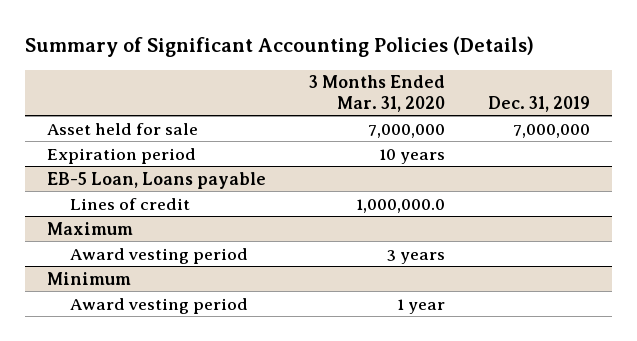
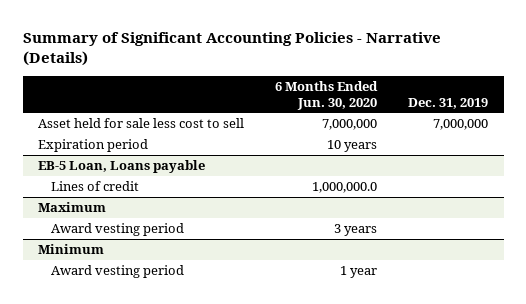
- Summary of Significant Accounting Policies (Details)
+ Summary of Significant Accounting Policies - Narrative (Details)
- | 3 Months Ended Mar. 31, 2020 | Dec. 31, 2019
+ | 6 Months Ended Jun. 30, 2020 | Dec. 31, 2019
- Asset held for sale | 7,000,000 | 7,000,000
+ Asset held for sale less cost to sell | 7,000,000 | 7,000,000

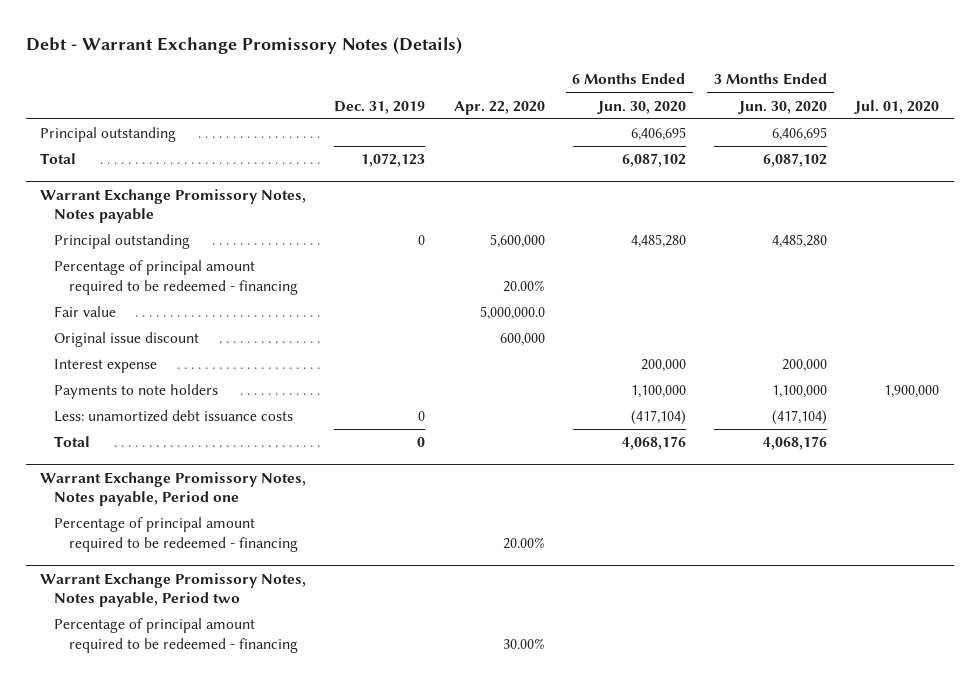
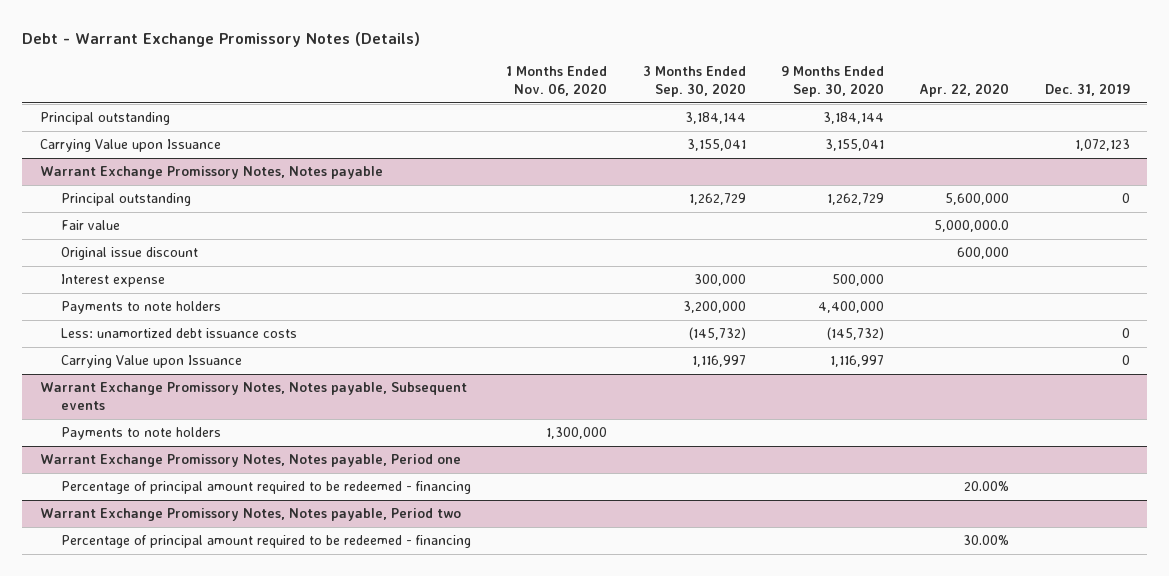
- | Dec. 31, 2019 | Apr. 22, 2020 | 6 Months Ended Jun. 30, 2020 | 3 Months Ended Jun. 30, 2020 | Jul. 01, 2020
+ | 1 Months Ended Nov. 06, 2020 | 3 Months Ended Sep. 30, 2020 | 9 Months Ended Sep. 30, 2020 | Apr. 22, 2020 | Dec. 31, 2019
- Total | 1,072,123 | | 6,087,102 | 6,087,102 |
+ Carrying Value upon Issuance | | 3,155,041 | 3,155,041 | | 1,072,123
@ Warrant Exchange Promissory Notes, Notes payable
- Percentage of principal amount required to be redeemed - financing | | 20.00% | | |
- Total | 0 | | 4,068,176 | 4,068,176 |
+ Carrying Value upon Issuance | | 1,116,997 | 1,116,997 | | 0
+ Warrant Exchange Promissory Notes, Notes payable, Subsequent events
+ Payments to note holders | 1,300,000 | | | |

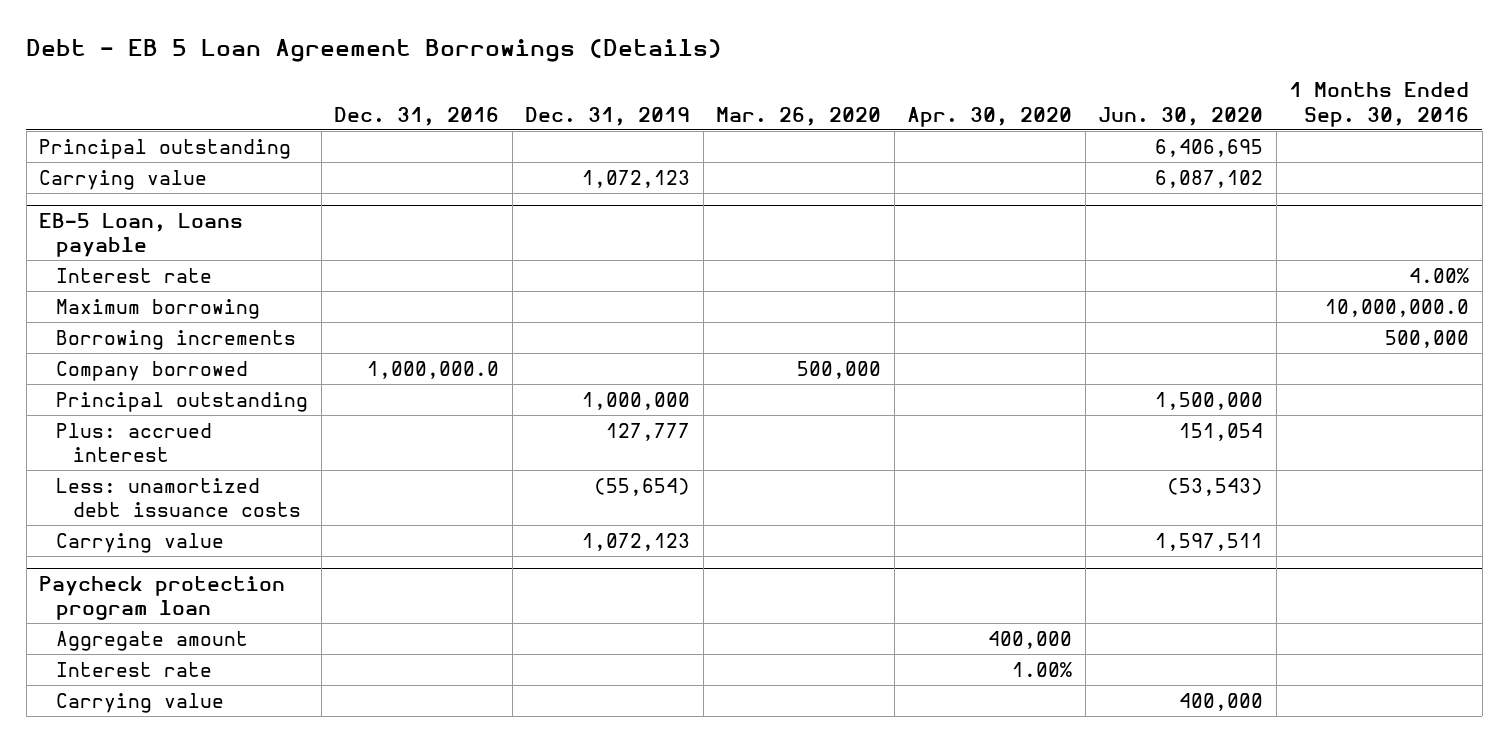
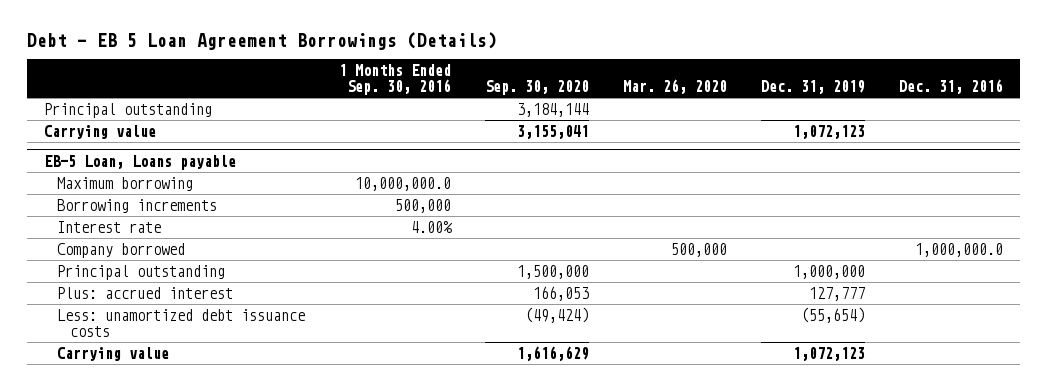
- | Dec. 31, 2016 | Dec. 31, 2019 | Mar. 26, 2020 | Apr. 30, 2020 | Jun. 30, 2020 | 1 Months Ended Sep. 30, 2016
+ | 1 Months Ended Sep. 30, 2016 | Sep. 30, 2020 | Mar. 26, 2020 | Dec. 31, 2019 | Dec. 31, 2016
@ EB-5 Loan, Loans payable
moved down: Interest rate | 4.00% | | | |
- Paycheck protection program loan
- Aggregate amount | | | | 400,000 | |
- Interest rate | | | | 1.00% | |
- Carrying value | | | | | 400,000 |

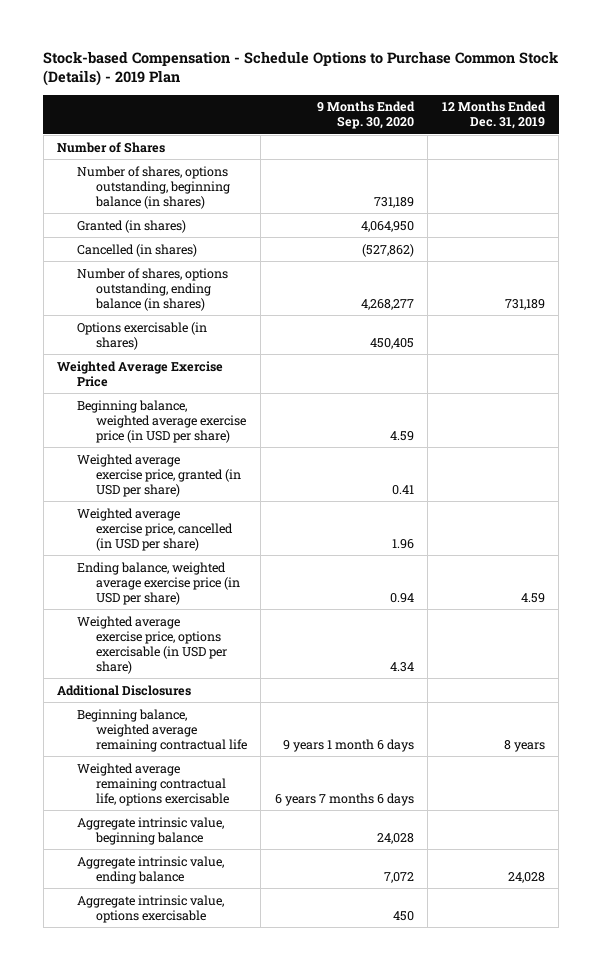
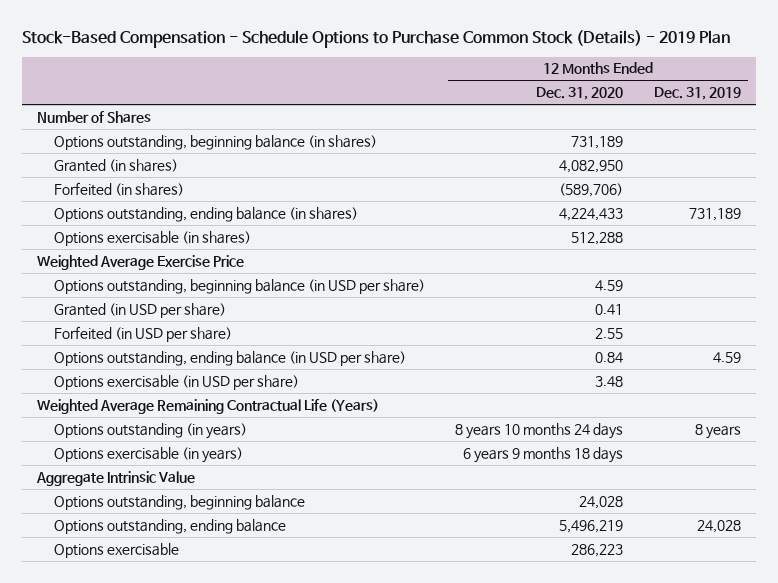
- Stock-based Compensation - Schedule Options to Purchase Common Stock (Details) - 2019 Plan
+ Stock-Based Compensation - Schedule Options to Purchase Common Stock (Details) - 2019 Plan
- | 9 Months Ended Sep. 30, 2020 | 12 Months Ended Dec. 31, 2019
+ | 12 Months Ended Dec. 31, 2020 | 12 Months Ended Dec. 31, 2019
- Number of shares, options outstanding, beginning balance (in shares) | 731,189 |
+ Options outstanding, beginning balance (in shares) | 731,189 |
- Cancelled (in shares) | (527,862) |
- Number of shares, options outstanding, ending balance (in shares) | 4,268,277 | 731,189
+ Forfeited (in shares) | (589,706) |
+ Options outstanding, ending balance (in shares) | 4,224,433 | 731,189
- Beginning balance, weighted average exercise price (in USD per share) | 4.59 |
- Weighted average exercise price, granted (in USD per share) | 0.41 |
- Weighted average exercise price, cancelled (in USD per share) | 1.96 |
- Ending balance, weighted average exercise price (in USD per share) | 0.94 | 4.59
- Weighted average exercise price, options exercisable (in USD per share) | 4.34 |
- Additional Disclosures
- Beginning balance, weighted average remaining contractual life | 9 years 1 month 6 days | 8 years
- Weighted average remaining contractual life, options exercisable | 6 years 7 months 6 days |
- Aggregate intrinsic value, beginning balance | 24,028 |
- Aggregate intrinsic value, ending balance | 7,072 | 24,028
- Aggregate intrinsic value, options exercisable | 450 |
+ Options outstanding, beginning balance (in USD per share) | 4.59 |
+ Granted (in USD per share) | 0.41 |
+ Forfeited (in USD per share) | 2.55 |
+ Options outstanding, ending balance (in USD per share) | 0.84 | 4.59
+ Options exercisable (in USD per share) | 3.48 |
+ Weighted Average Remaining Contractual Life (Years)
+ Options outstanding (in years) | 8 years 10 months 24 days | 8 years
+ Options exercisable (in years) | 6 years 9 months 18 days |
+ Aggregate Intrinsic Value
+ Options outstanding, beginning balance | 24,028 |
+ Options outstanding, ending balance | 5,496,219 | 24,028
+ Options exercisable | 286,223 |

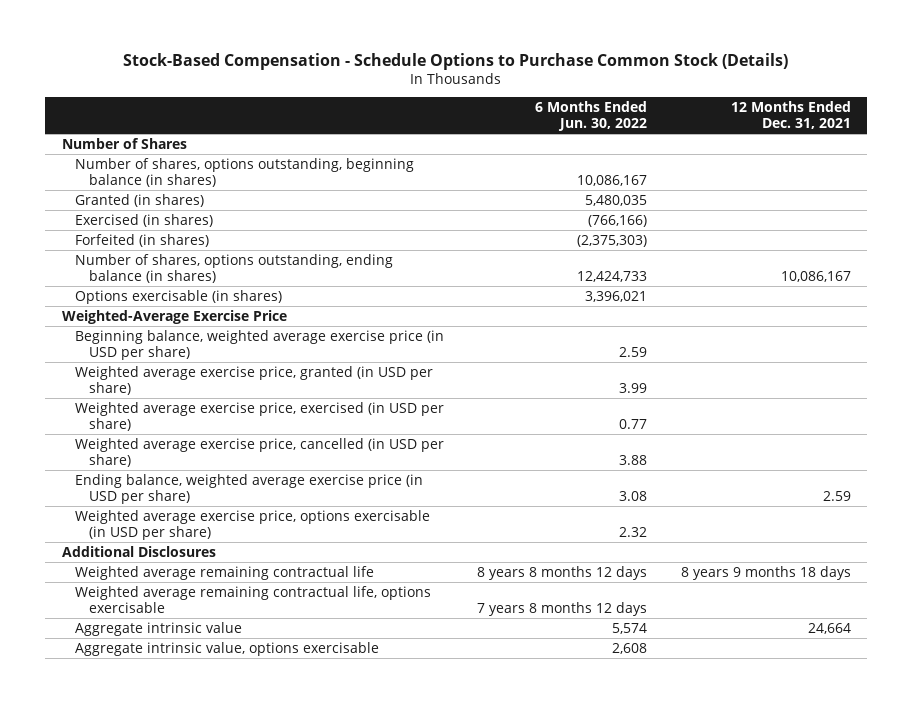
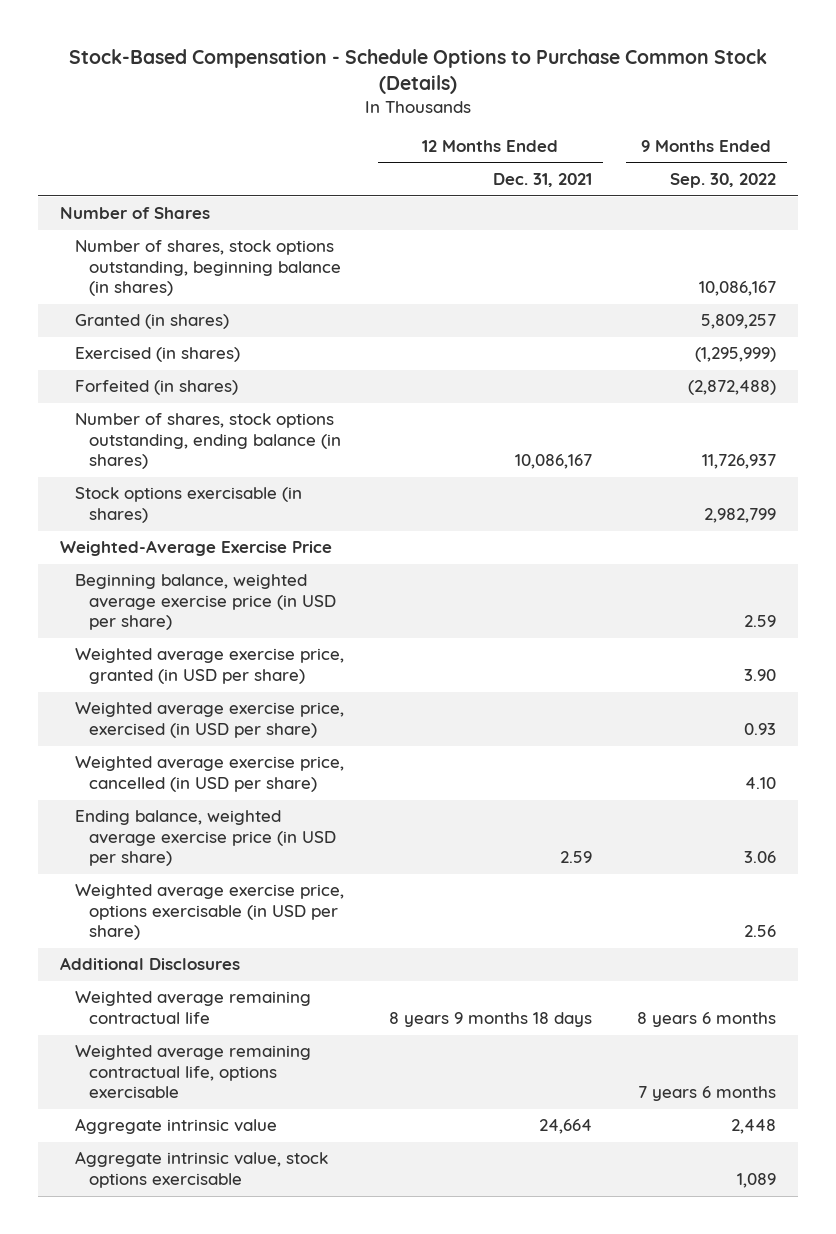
- | 6 Months Ended Jun. 30, 2022 | 12 Months Ended Dec. 31, 2021
+ | 12 Months Ended Dec. 31, 2021 | 9 Months Ended Sep. 30, 2022
- Number of shares, options outstanding, beginning balance (in shares) | 10,086,167 |
+ Number of shares, stock options outstanding, beginning balance (in shares) | | 10,086,167
- Number of shares, options outstanding, ending balance (in shares) | 12,424,733 | 10,086,167
- Options exercisable (in shares) | 3,396,021 |
+ Number of shares, stock options outstanding, ending balance (in shares) | 10,086,167 | 11,726,937
+ Stock options exercisable (in shares) | | 2,982,799
- Aggregate intrinsic value, options exercisable | 2,608 |
+ Aggregate intrinsic value, stock options exercisable | | 1,089

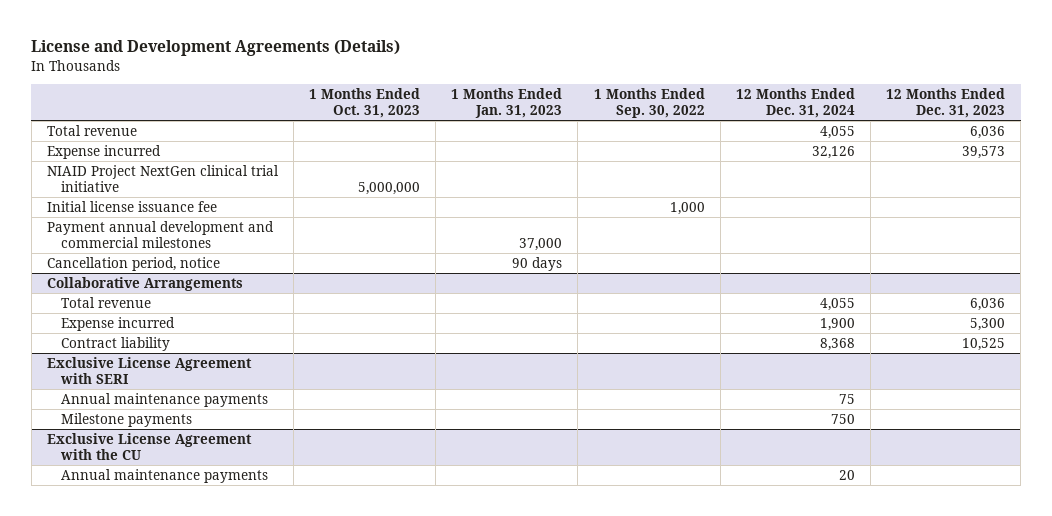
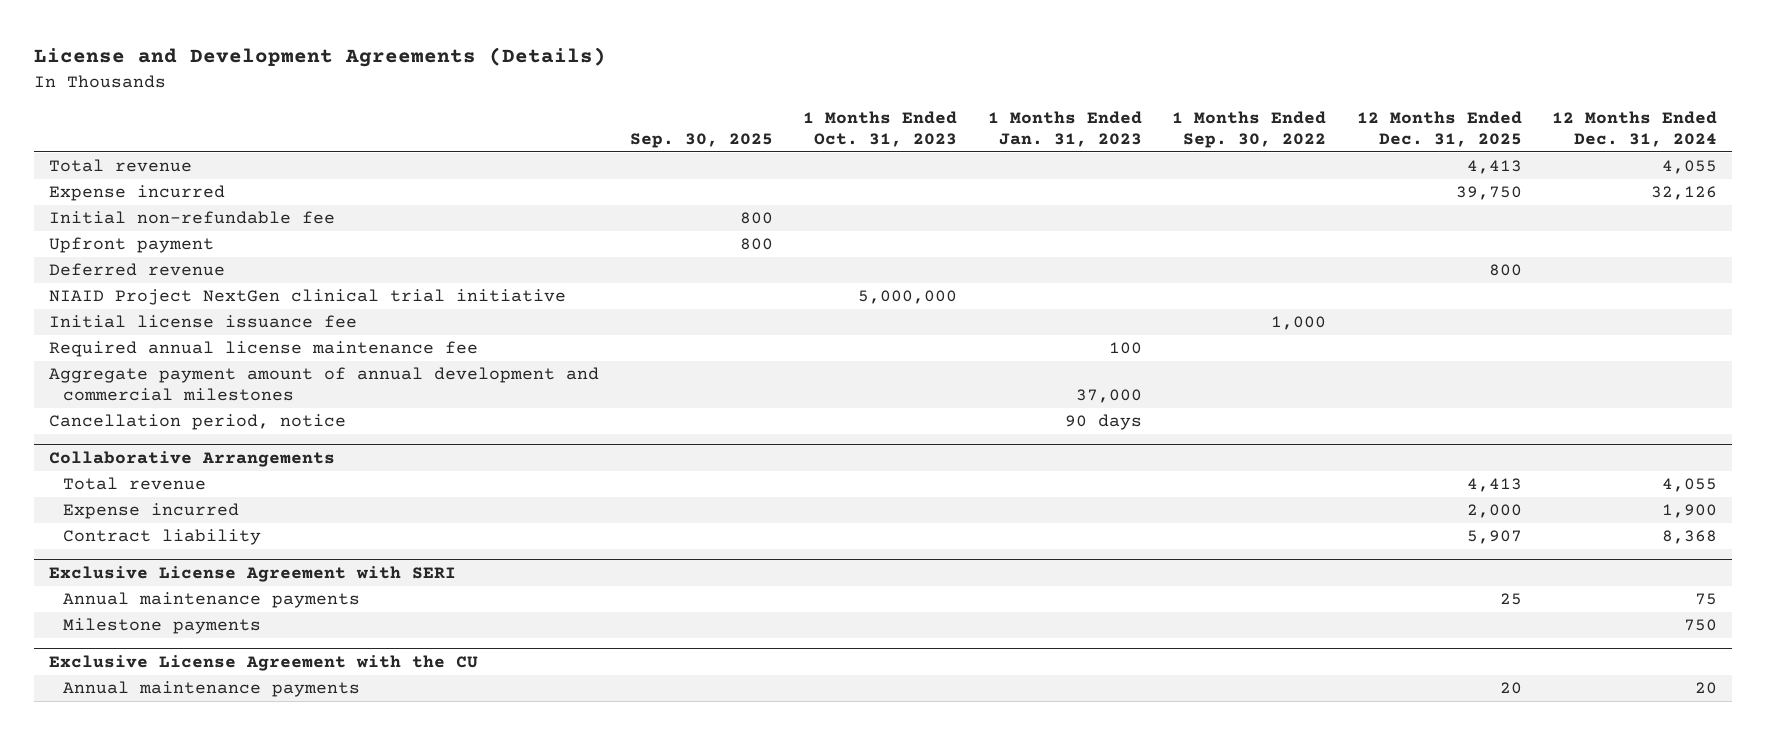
- | 1 Months Ended Oct. 31, 2023 | 1 Months Ended Jan. 31, 2023 | 1 Months Ended Sep. 30, 2022 | 12 Months Ended Dec. 31, 2024 | 12 Months Ended Dec. 31, 2023
+ | Sep. 30, 2025 | 1 Months Ended Oct. 31, 2023 | 1 Months Ended Jan. 31, 2023 | 1 Months Ended Sep. 30, 2022 | 12 Months Ended Dec. 31, 2025 | 12 Months Ended Dec. 31, 2024
+ Initial non-refundable fee | 800 | | | | |
+ Upfront payment | 800 | | | | |
+ Deferred revenue | | | | | 800 |
- Payment annual development and commercial milestones | | 37,000 | | |
+ Required annual license maintenance fee | | | 100 | | |
+ Aggregate payment amount of annual development and commercial milestones | | | 37,000 | | |

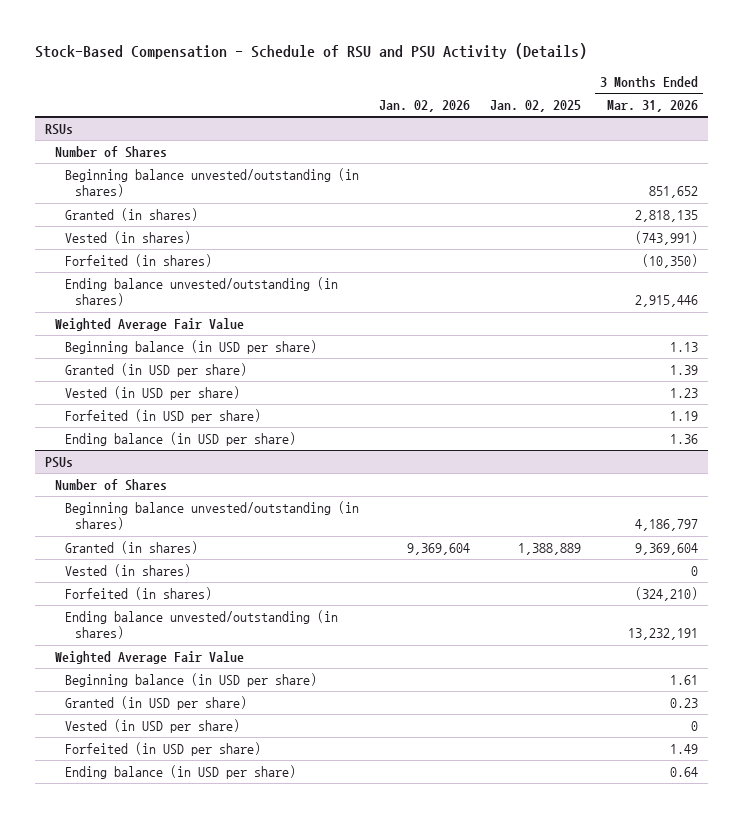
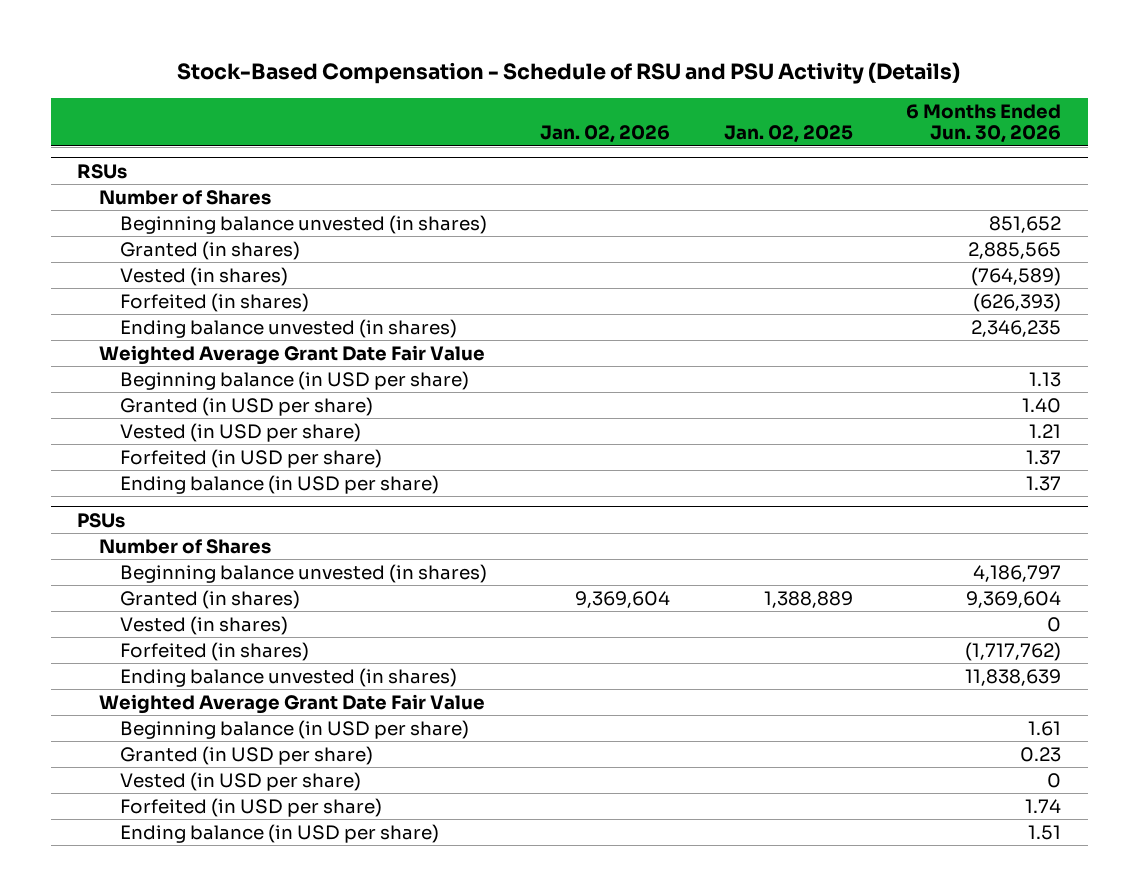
- | Jan. 02, 2026 | Jan. 02, 2025 | 3 Months Ended Mar. 31, 2026
+ | Jan. 02, 2026 | Jan. 02, 2025 | 6 Months Ended Jun. 30, 2026
@ RSUs
- Beginning balance unvested/outstanding (in shares) | | | 851,652
+ Beginning balance unvested (in shares) | | | 851,652
- Ending balance unvested/outstanding (in shares) | | | 2,915,446
- Weighted Average Fair Value
+ Ending balance unvested (in shares) | | | 2,346,235
+ Weighted Average Grant Date Fair Value
@ PSUs
- Beginning balance unvested/outstanding (in shares) | | | 4,186,797
+ Beginning balance unvested (in shares) | | | 4,186,797
- Ending balance unvested/outstanding (in shares) | | | 13,232,191
- Weighted Average Fair Value
+ Ending balance unvested (in shares) | | | 11,838,639
+ Weighted Average Grant Date Fair Value

